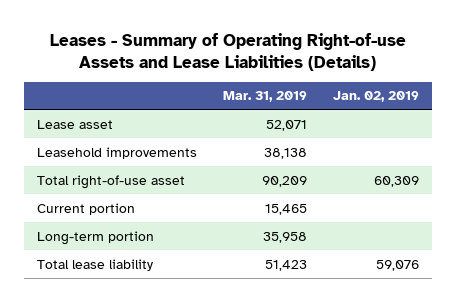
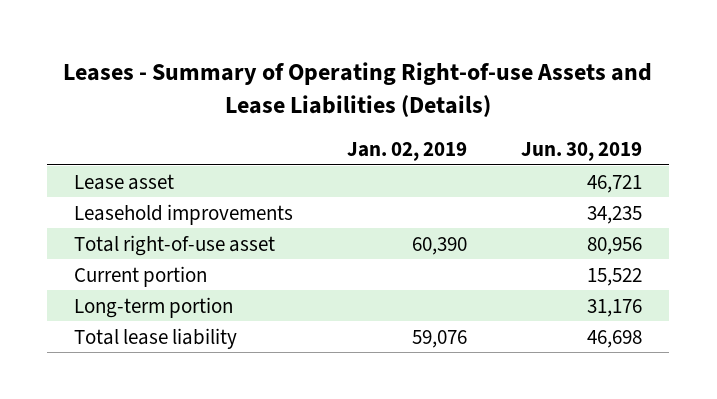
- | Mar. 31, 2019 | Jan. 02, 2019
+ | Jan. 02, 2019 | Jun. 30, 2019
- Total right-of-use asset | 90,209 | 60,309
+ Total right-of-use asset | 60,390 | 80,956

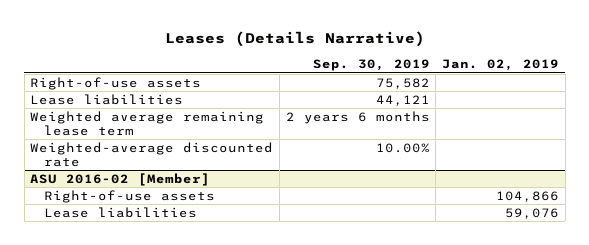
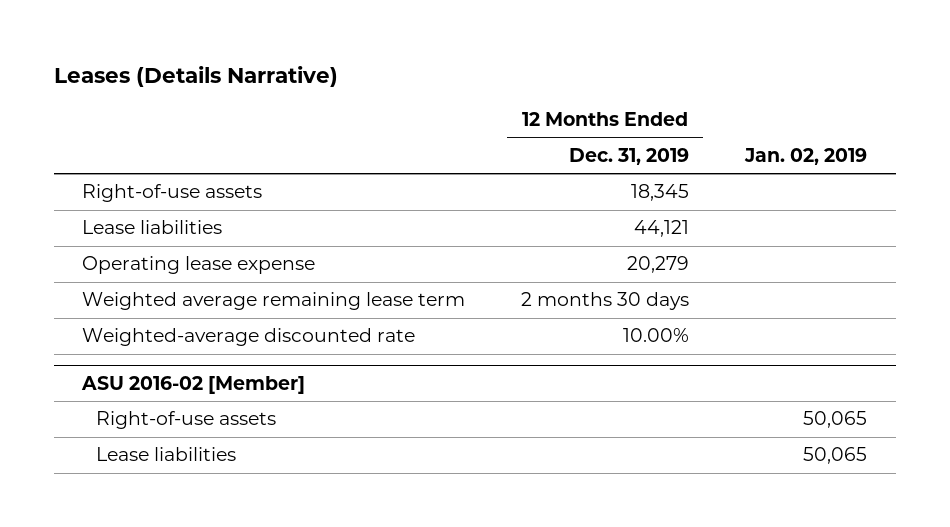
- | Sep. 30, 2019 | Jan. 02, 2019
+ | 12 Months Ended Dec. 31, 2019 | Jan. 02, 2019
+ Operating lease expense | 20,279 |
@ ASU 2016-02 [Member]
- Right-of-use assets | | 104,866
- Lease liabilities | | 59,076
+ Right-of-use assets | | 50,065
+ Lease liabilities | | 50,065

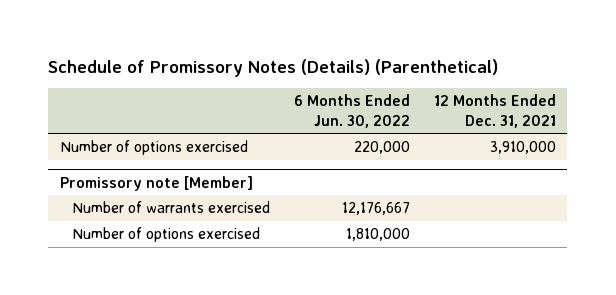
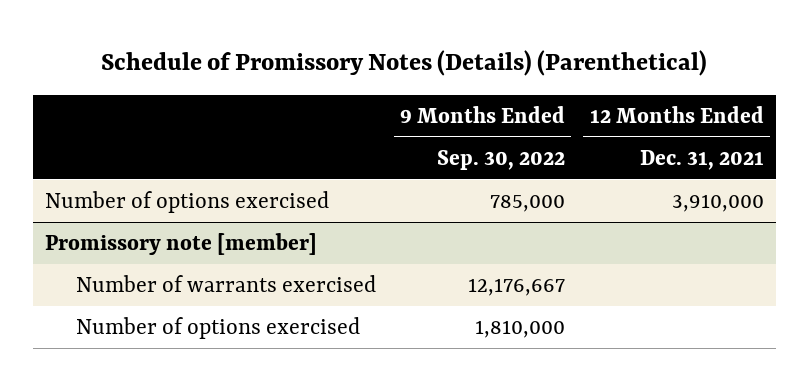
- | 6 Months Ended Jun. 30, 2022 | 12 Months Ended Dec. 31, 2021
+ | 9 Months Ended Sep. 30, 2022 | 12 Months Ended Dec. 31, 2021
- Promissory note [Member]
+ Promissory note [member]

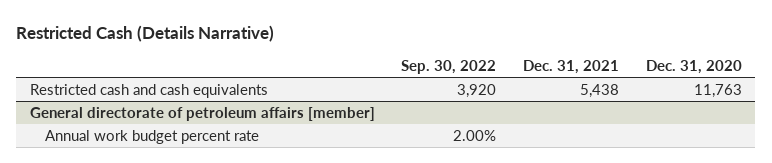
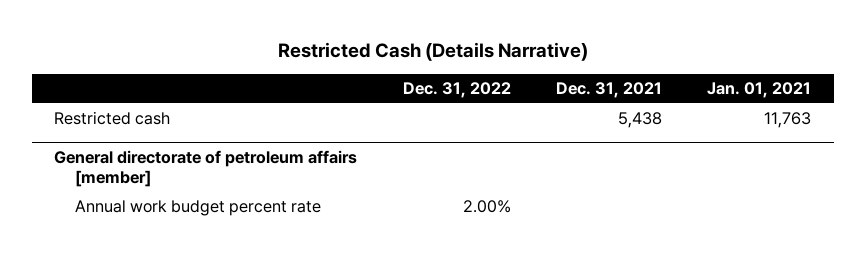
- | Sep. 30, 2022 | Dec. 31, 2021 | Dec. 31, 2020
+ | Dec. 31, 2022 | Dec. 31, 2021 | Jan. 01, 2021
- Restricted cash and cash equivalents | 3,920 | 5,438 | 11,763
+ Restricted cash | | 5,438 | 11,763

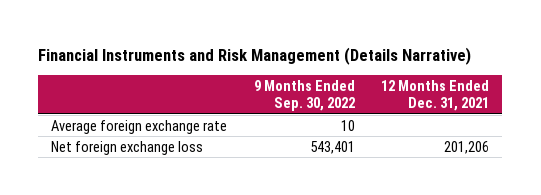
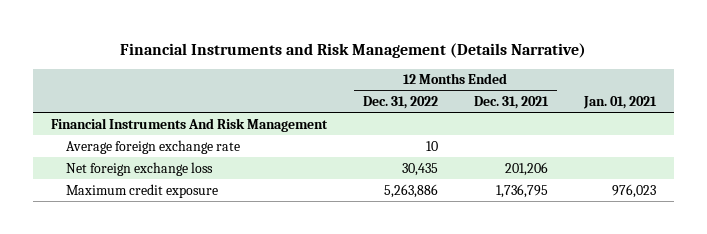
- | 9 Months Ended Sep. 30, 2022 | 12 Months Ended Dec. 31, 2021
+ | 12 Months Ended Dec. 31, 2022 | 12 Months Ended Dec. 31, 2021 | Jan. 01, 2021
+ Financial Instruments And Risk Management
+ Maximum credit exposure | 5,263,886 | 1,736,795 | 976,023

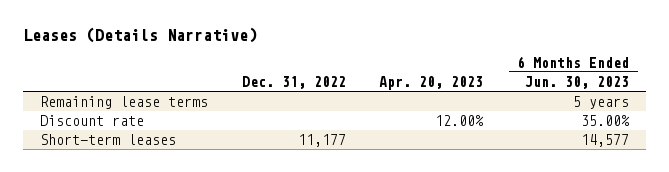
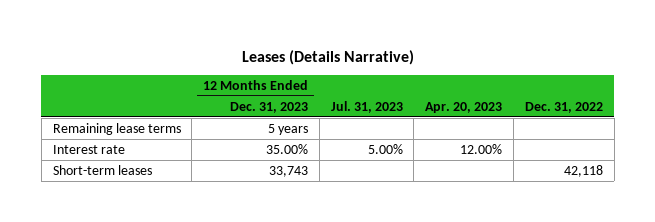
- | Dec. 31, 2022 | Apr. 20, 2023 | 6 Months Ended Jun. 30, 2023
+ | 12 Months Ended Dec. 31, 2023 | Jul. 31, 2023 | Apr. 20, 2023 | Dec. 31, 2022
- Discount rate | | 12.00% | 35.00%
- Short-term leases | 11,177 | | 14,577
+ Interest rate | 35.00% | 5.00% | 12.00% |
+ Short-term leases | 33,743 | | | 42,118

